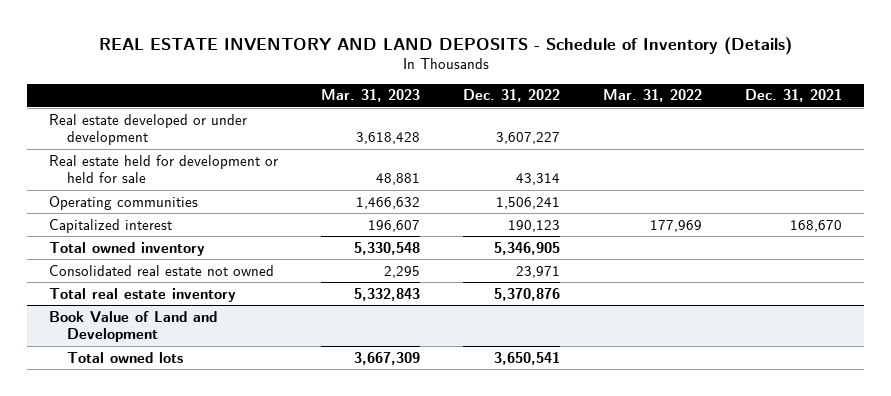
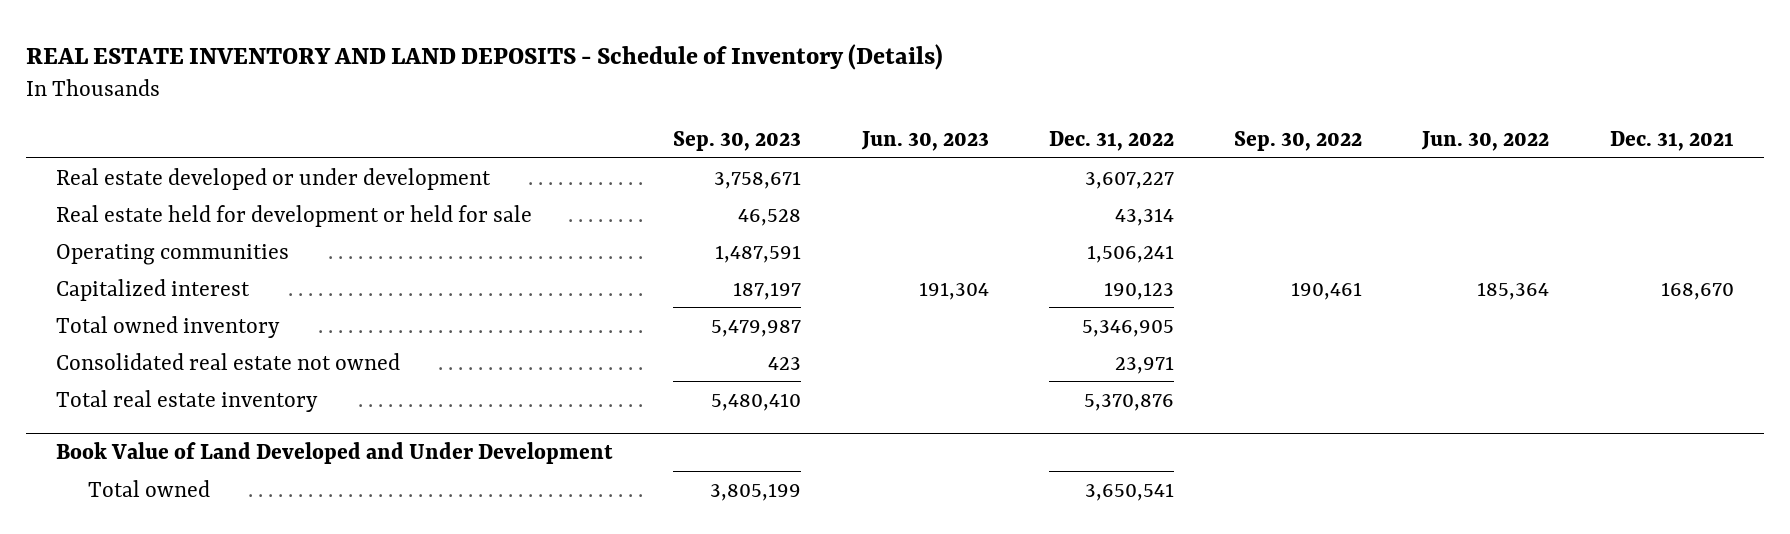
- | Mar. 31, 2023 | Dec. 31, 2022 | Mar. 31, 2022 | Dec. 31, 2021
+ | Sep. 30, 2023 | Jun. 30, 2023 | Dec. 31, 2022 | Sep. 30, 2022 | Jun. 30, 2022 | Dec. 31, 2021
- Book Value of Land and Development
- Total owned lots | 3,667,309 | 3,650,541 | |
+ Book Value of Land Developed and Under Development
+ Total owned | 3,805,199 | | 3,650,541 | | |

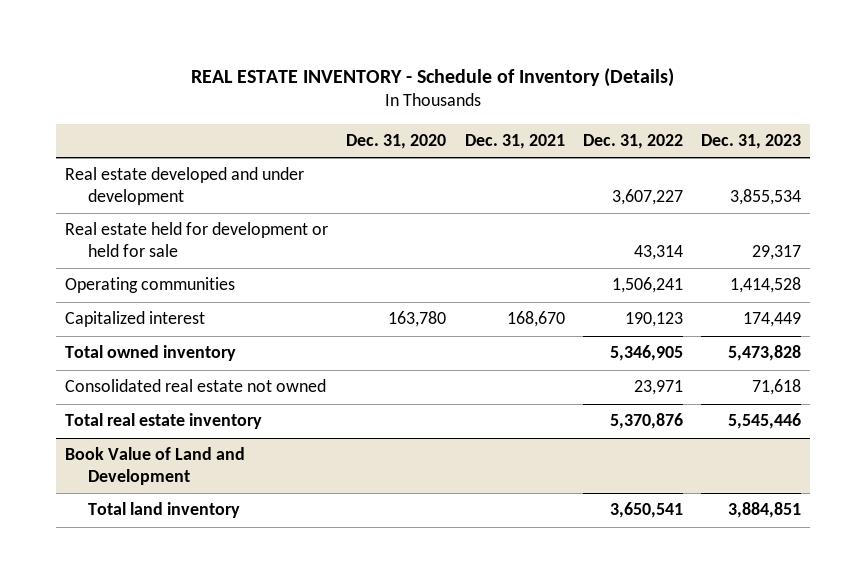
- REAL ESTATE INVENTORY AND LAND DEPOSITS - Schedule of Inventory (Details)
+ REAL ESTATE INVENTORY - Schedule of Inventory (Details)
- | Sep. 30, 2023 | Jun. 30, 2023 | Dec. 31, 2022 | Sep. 30, 2022 | Jun. 30, 2022 | Dec. 31, 2021
+ | Dec. 31, 2020 | Dec. 31, 2021 | Dec. 31, 2022 | Dec. 31, 2023
- Real estate developed or under development | 3,758,671 | | 3,607,227 | | |
+ Real estate developed and under development | | | 3,607,227 | 3,855,534
- Book Value of Land Developed and Under Development
- Total owned | 3,805,199 | | 3,650,541 | | |
+ Book Value of Land and Development
+ Total land inventory | | | 3,650,541 | 3,884,851

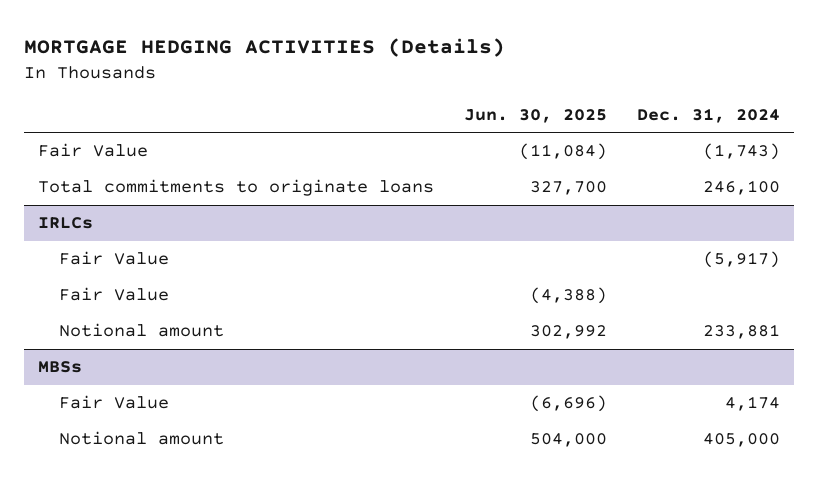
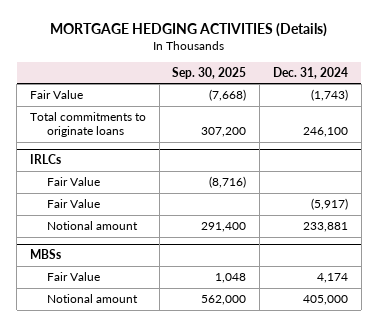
- | Jun. 30, 2025 | Dec. 31, 2024
+ | Sep. 30, 2025 | Dec. 31, 2024
@ IRLCs
moved down: Fair Value | | (5,917)

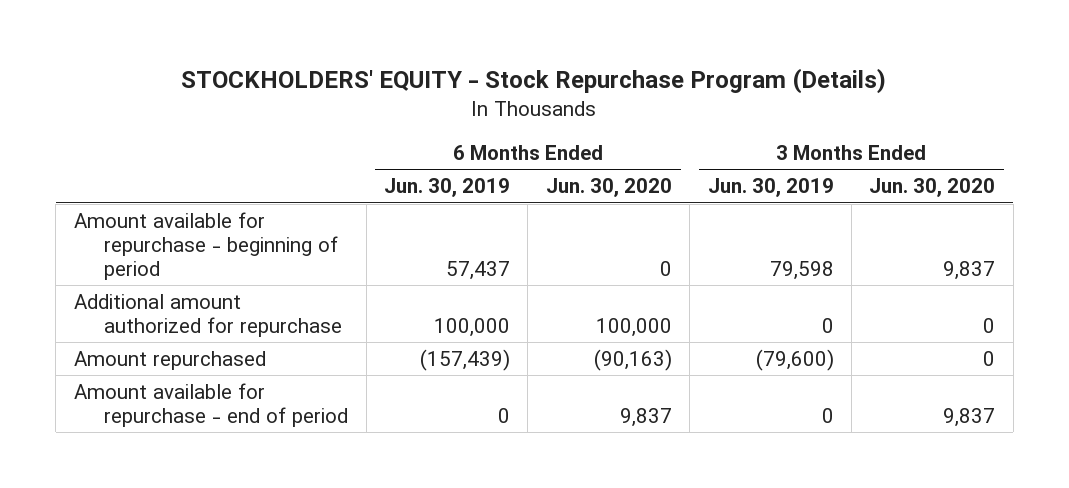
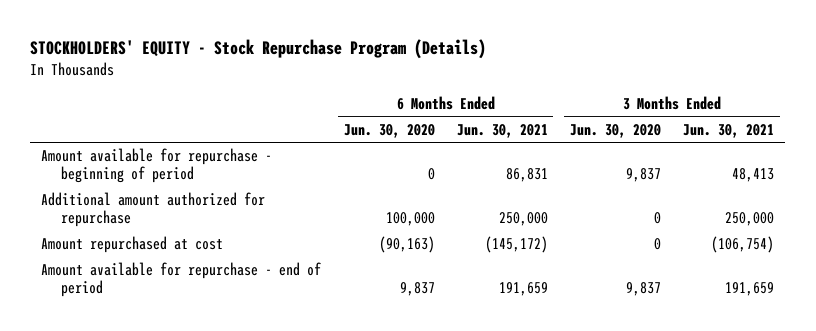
- | 6 Months Ended Jun. 30, 2019 | 6 Months Ended Jun. 30, 2020 | 3 Months Ended Jun. 30, 2019 | 3 Months Ended Jun. 30, 2020
+ | 6 Months Ended Jun. 30, 2020 | 6 Months Ended Jun. 30, 2021 | 3 Months Ended Jun. 30, 2020 | 3 Months Ended Jun. 30, 2021
- Amount repurchased | (157,439) | (90,163) | (79,600) | 0
+ Amount repurchased at cost | (90,163) | (145,172) | 0 | (106,754)

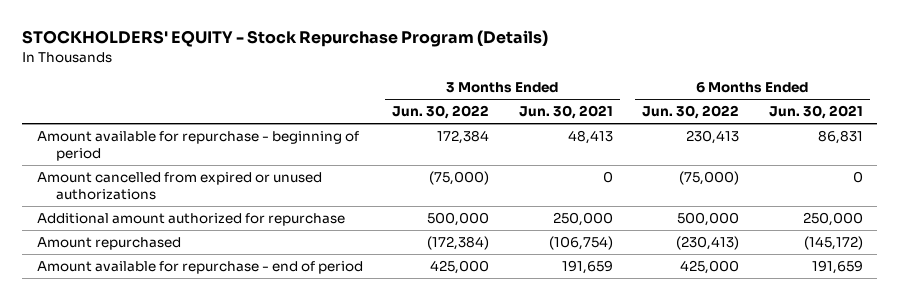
- | 6 Months Ended Jun. 30, 2020 | 6 Months Ended Jun. 30, 2021 | 3 Months Ended Jun. 30, 2020 | 3 Months Ended Jun. 30, 2021
+ | 3 Months Ended Jun. 30, 2022 | 3 Months Ended Jun. 30, 2021 | 6 Months Ended Jun. 30, 2022 | 6 Months Ended Jun. 30, 2021
+ Amount cancelled from expired or unused authorizations | (75,000) | 0 | (75,000) | 0
- Amount repurchased at cost | (90,163) | (145,172) | 0 | (106,754)
+ Amount repurchased | (172,384) | (106,754) | (230,413) | (145,172)

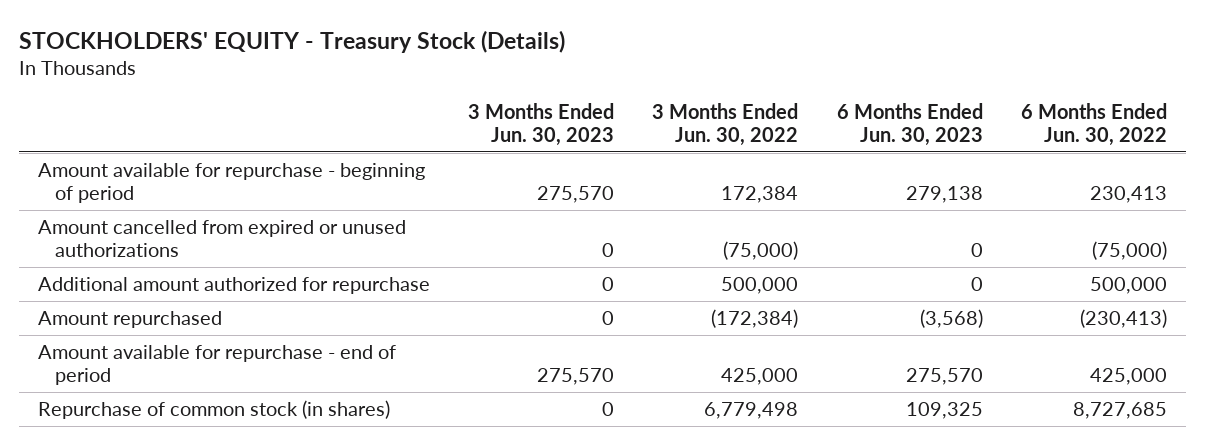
- STOCKHOLDERS' EQUITY - Stock Repurchase Program (Details)
+ STOCKHOLDERS' EQUITY - Treasury Stock (Details)
- | 3 Months Ended Jun. 30, 2022 | 3 Months Ended Jun. 30, 2021 | 6 Months Ended Jun. 30, 2022 | 6 Months Ended Jun. 30, 2021
+ | 3 Months Ended Jun. 30, 2023 | 3 Months Ended Jun. 30, 2022 | 6 Months Ended Jun. 30, 2023 | 6 Months Ended Jun. 30, 2022
+ Repurchase of common stock (in shares) | 0 | 6,779,498 | 109,325 | 8,727,685

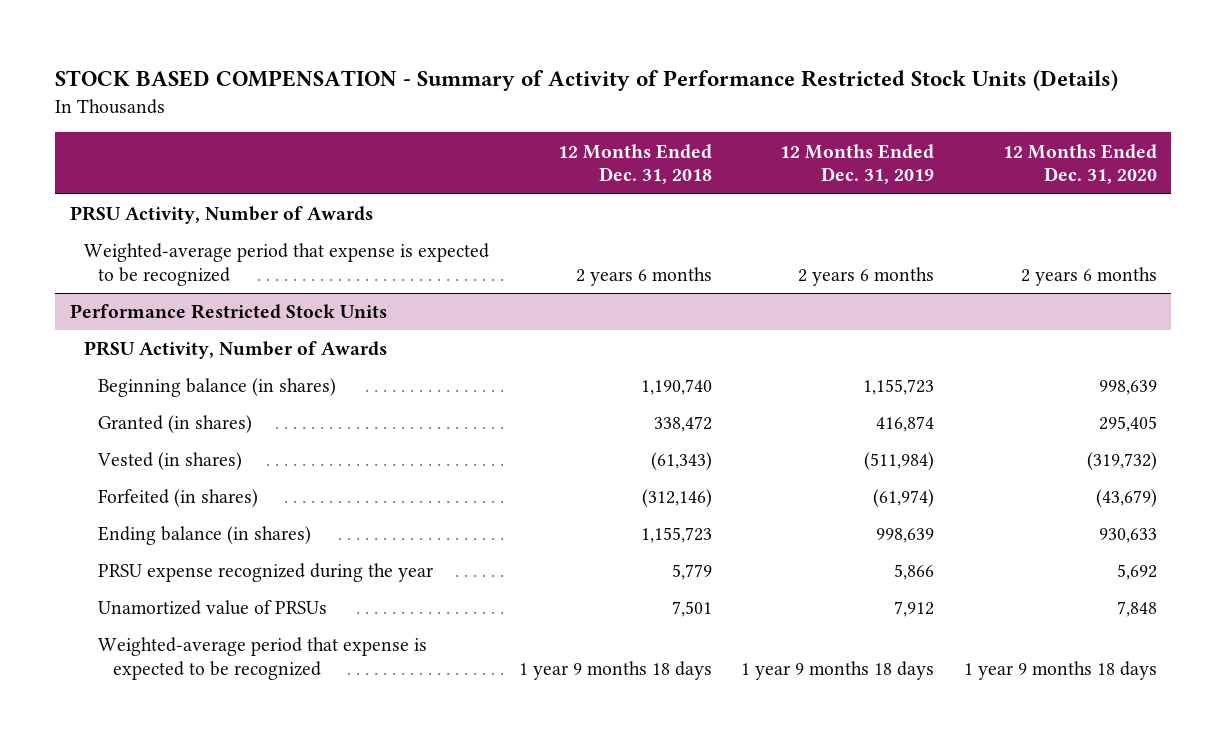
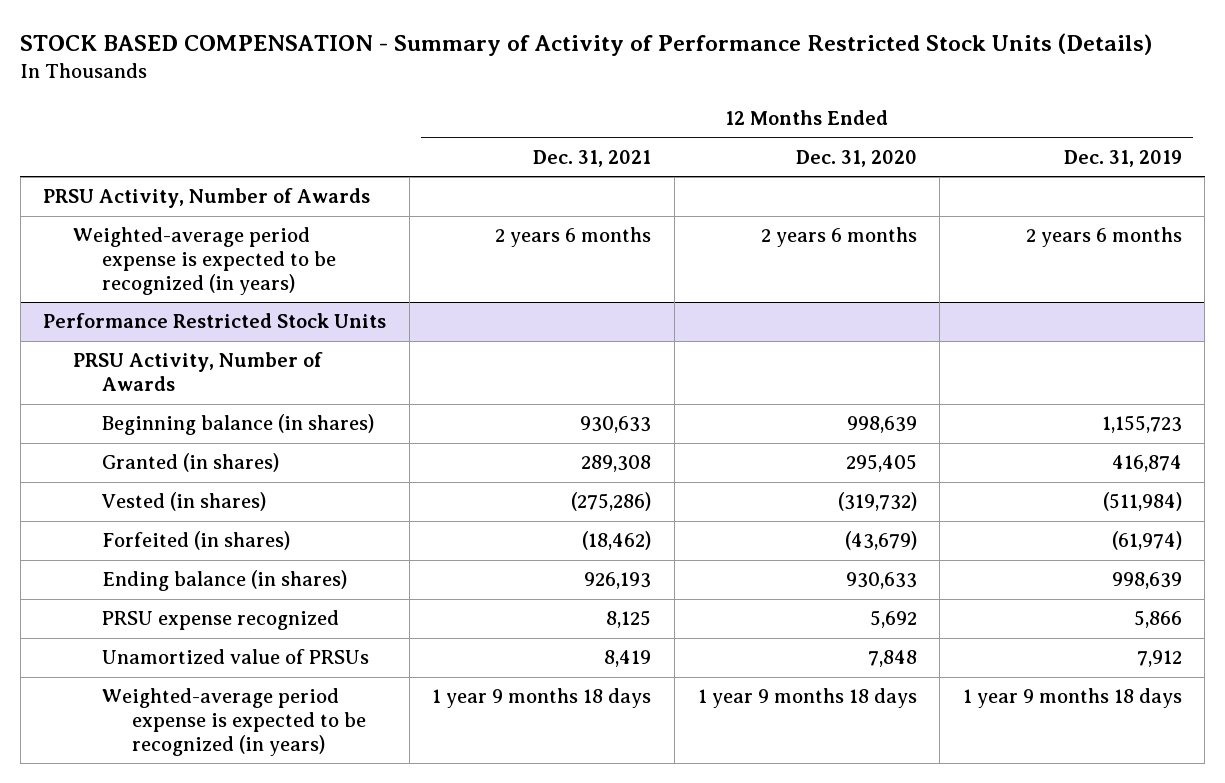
- | 12 Months Ended Dec. 31, 2018 | 12 Months Ended Dec. 31, 2019 | 12 Months Ended Dec. 31, 2020
+ | 12 Months Ended Dec. 31, 2021 | 12 Months Ended Dec. 31, 2020 | 12 Months Ended Dec. 31, 2019
- Weighted-average period that expense is expected to be recognized | 2 years 6 months | 2 years 6 months | 2 years 6 months
+ Weighted-average period expense is expected to be recognized (in years) | 2 years 6 months | 2 years 6 months | 2 years 6 months
@ Performance Restricted Stock Units
- PRSU expense recognized during the year | 5,779 | 5,866 | 5,692
+ PRSU expense recognized | 8,125 | 5,692 | 5,866
- Weighted-average period that expense is expected to be recognized | 1 year 9 months 18 days | 1 year 9 months 18 days | 1 year 9 months 18 days
+ Weighted-average period expense is expected to be recognized (in years) | 1 year 9 months 18 days | 1 year 9 months 18 days | 1 year 9 months 18 days

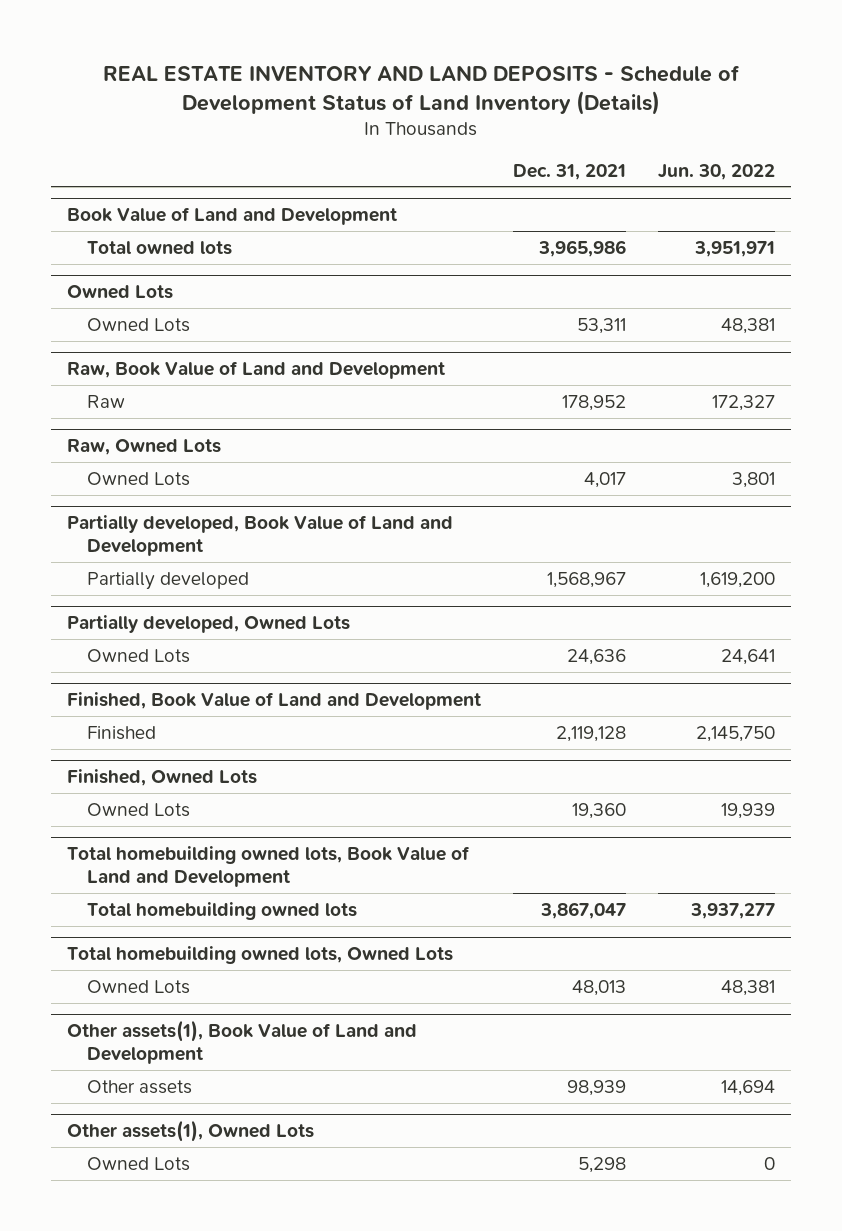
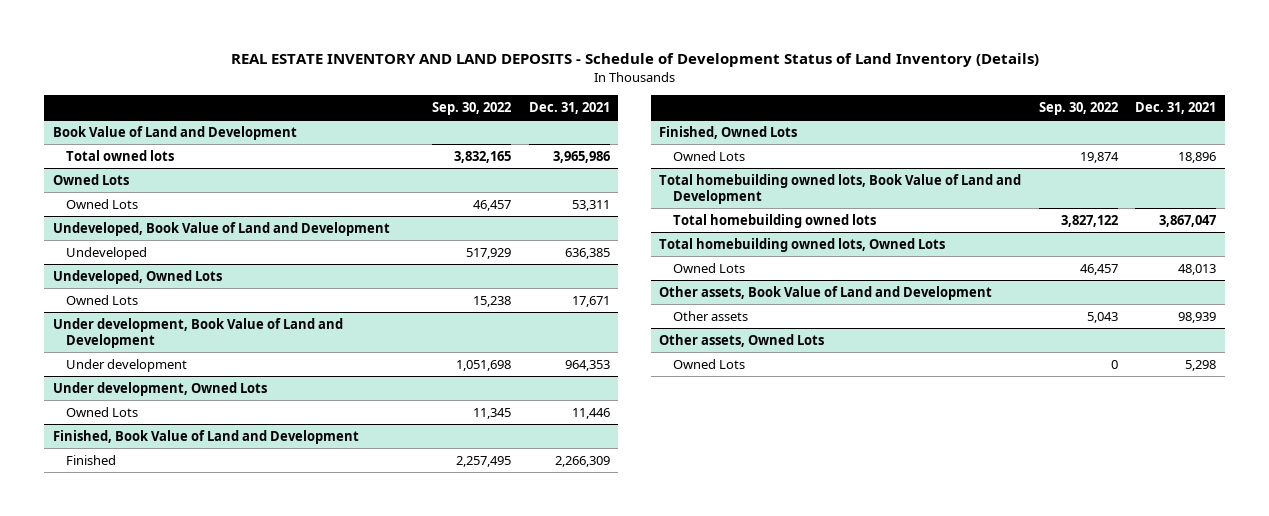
- | Dec. 31, 2021 | Jun. 30, 2022
+ | Sep. 30, 2022 | Dec. 31, 2021
- Raw, Book Value of Land and Development
- Raw | 178,952 | 172,327
- Raw, Owned Lots
- Owned Lots | 4,017 | 3,801
- Partially developed, Book Value of Land and Development
- Partially developed | 1,568,967 | 1,619,200
- Partially developed, Owned Lots
- Owned Lots | 24,636 | 24,641
+ Undeveloped, Book Value of Land and Development
+ Undeveloped | 517,929 | 636,385
+ Undeveloped, Owned Lots
+ Owned Lots | 15,238 | 17,671
+ Under development, Book Value of Land and Development
+ Under development | 1,051,698 | 964,353
+ Under development, Owned Lots
+ Owned Lots | 11,345 | 11,446
@ Finished, Book Value of Land and Development
- Finished | 2,119,128 | 2,145,750
+ Finished | 2,257,495 | 2,266,309
@ Finished, Owned Lots
- Owned Lots | 19,360 | 19,939
+ Owned Lots | 19,874 | 18,896
- Other assets(1), Book Value of Land and Development
+ Other assets, Book Value of Land and Development
- Other assets(1), Owned Lots
+ Other assets, Owned Lots

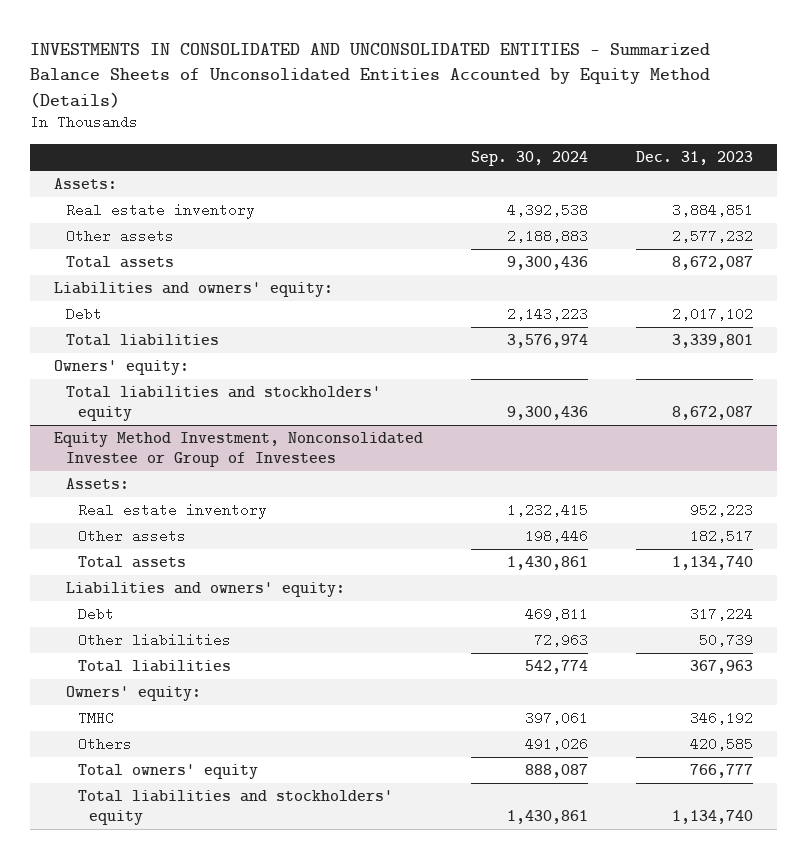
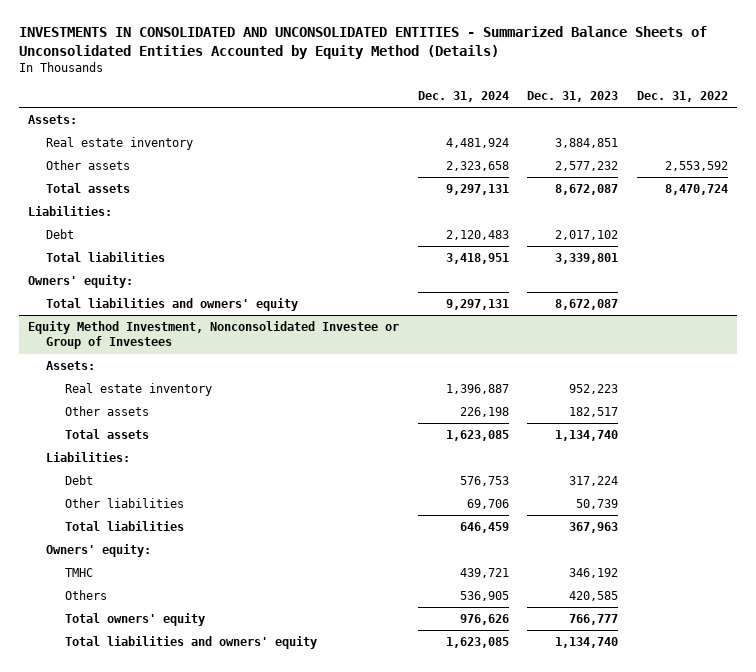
- | Sep. 30, 2024 | Dec. 31, 2023
+ | Dec. 31, 2024 | Dec. 31, 2023 | Dec. 31, 2022
- Liabilities and owners' equity:
+ Liabilities:
- Total liabilities and stockholders' equity | 9,300,436 | 8,672,087
+ Total liabilities and owners' equity | 9,297,131 | 8,672,087 |
@ Equity Method Investment, Nonconsolidated Investee or Group of Investees
- Liabilities and owners' equity:
+ Liabilities:
- Total liabilities and stockholders' equity | 1,430,861 | 1,134,740
+ Total liabilities and owners' equity | 1,623,085 | 1,134,740 |

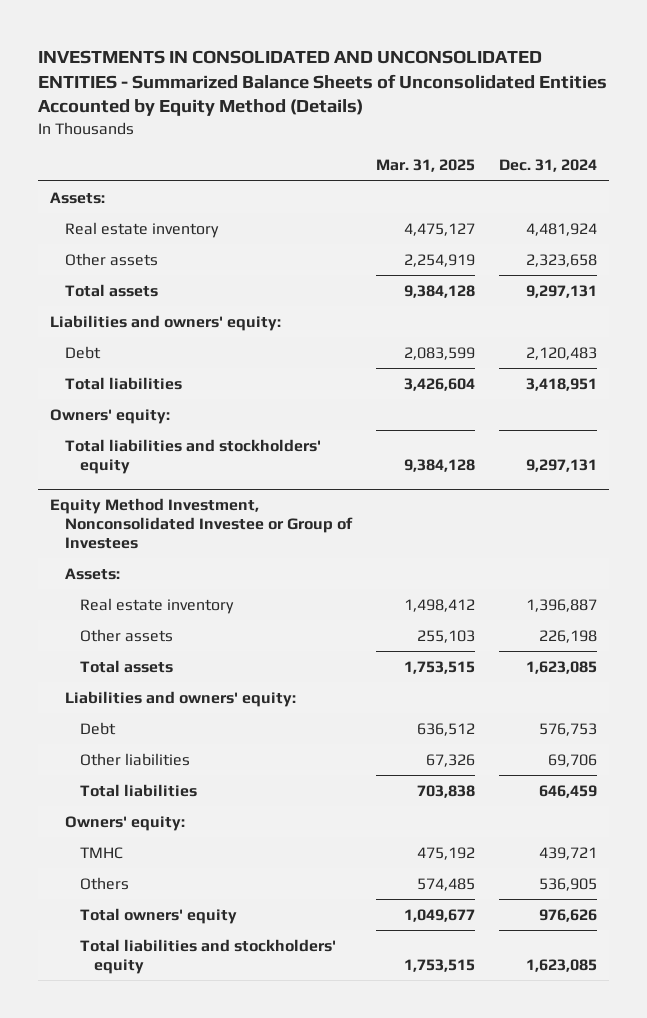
- | Dec. 31, 2024 | Dec. 31, 2023 | Dec. 31, 2022
+ | Mar. 31, 2025 | Dec. 31, 2024
- Liabilities:
+ Liabilities and owners' equity:
- Total liabilities and owners' equity | 9,297,131 | 8,672,087 |
+ Total liabilities and stockholders' equity | 9,384,128 | 9,297,131
@ Equity Method Investment, Nonconsolidated Investee or Group of Investees
- Liabilities:
+ Liabilities and owners' equity:
- Total liabilities and owners' equity | 1,623,085 | 1,134,740 |
+ Total liabilities and stockholders' equity | 1,753,515 | 1,623,085

